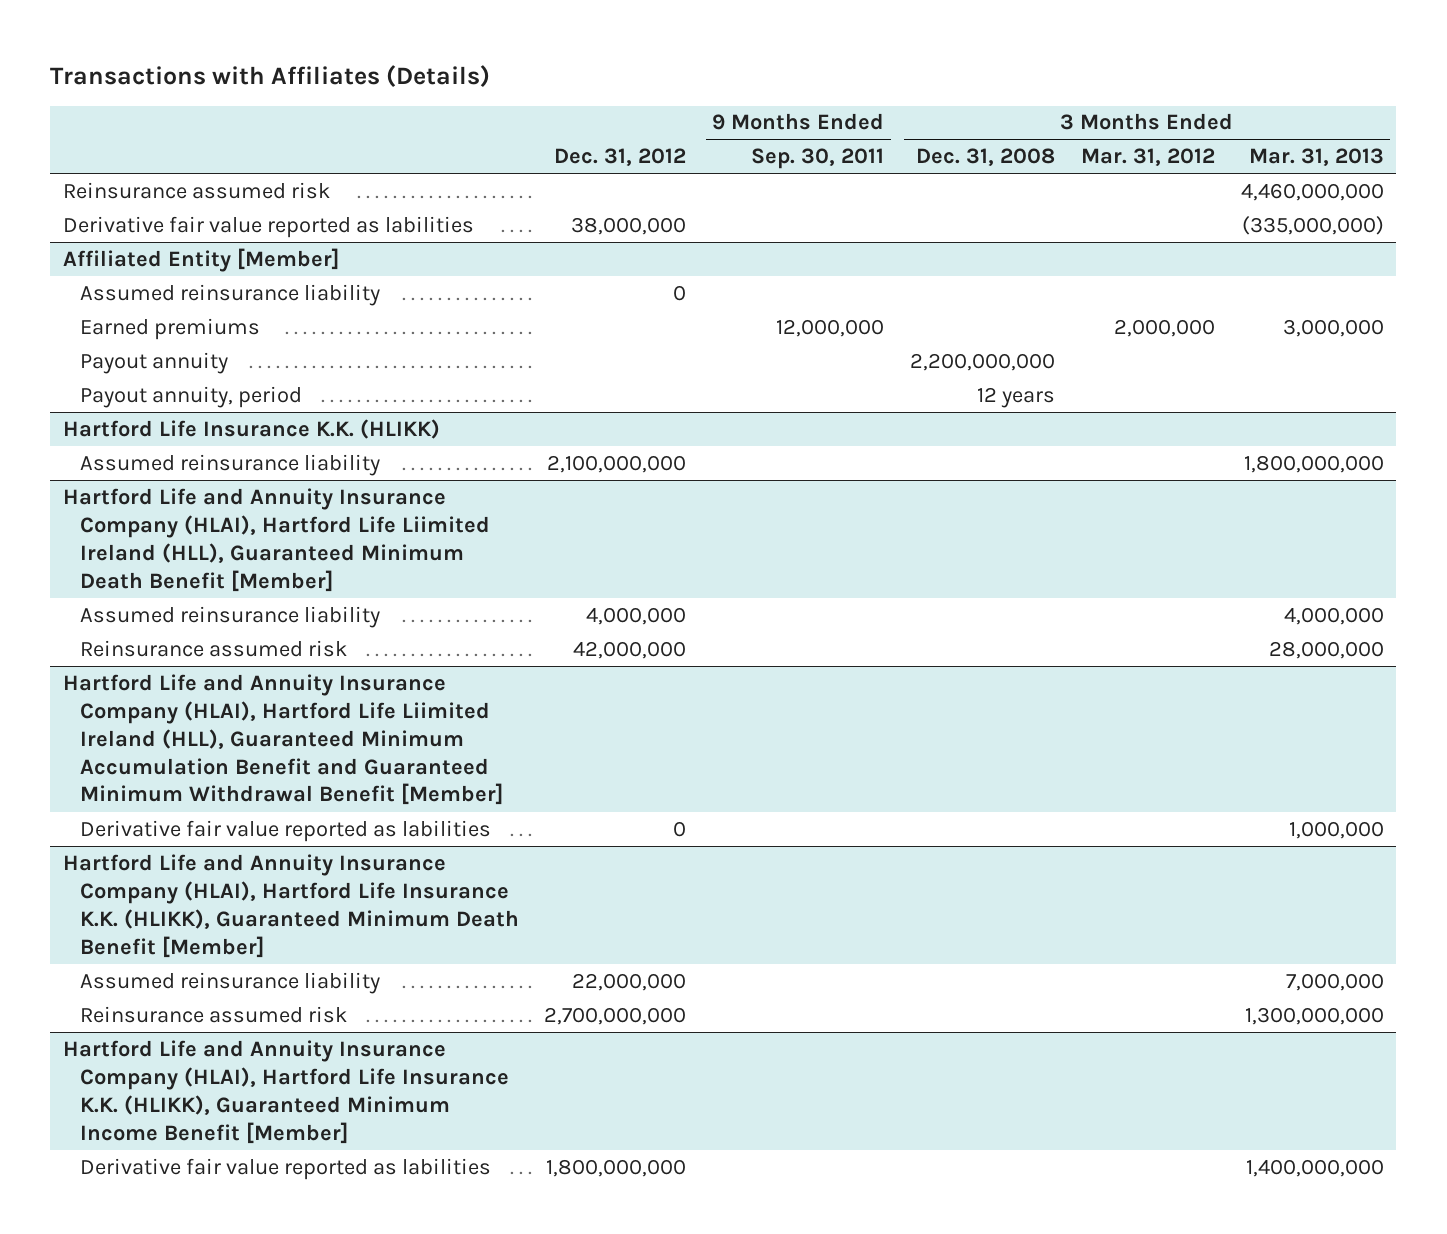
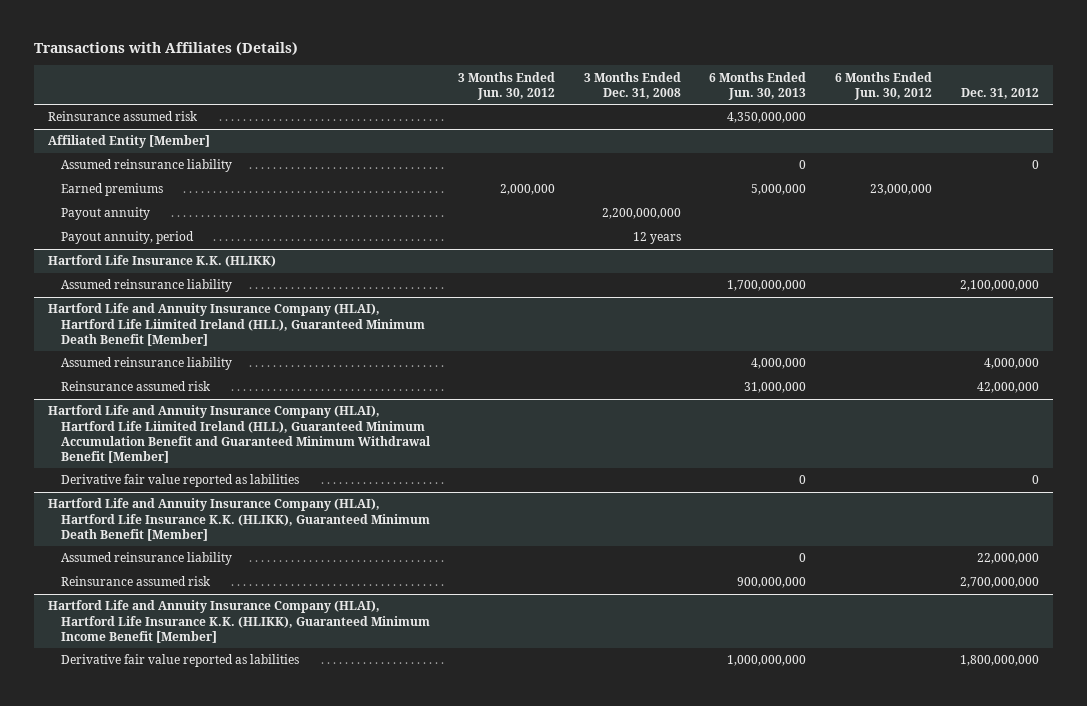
- | Dec. 31, 2012 | 9 Months Ended Sep. 30, 2011 | 3 Months Ended Dec. 31, 2008 | 3 Months Ended Mar. 31, 2012 | 3 Months Ended Mar. 31, 2013
+ | 3 Months Ended Jun. 30, 2012 | 3 Months Ended Dec. 31, 2008 | 6 Months Ended Jun. 30, 2013 | 6 Months Ended Jun. 30, 2012 | Dec. 31, 2012
- Derivative fair value reported as labilities | 38,000,000 | | | | (335,000,000)

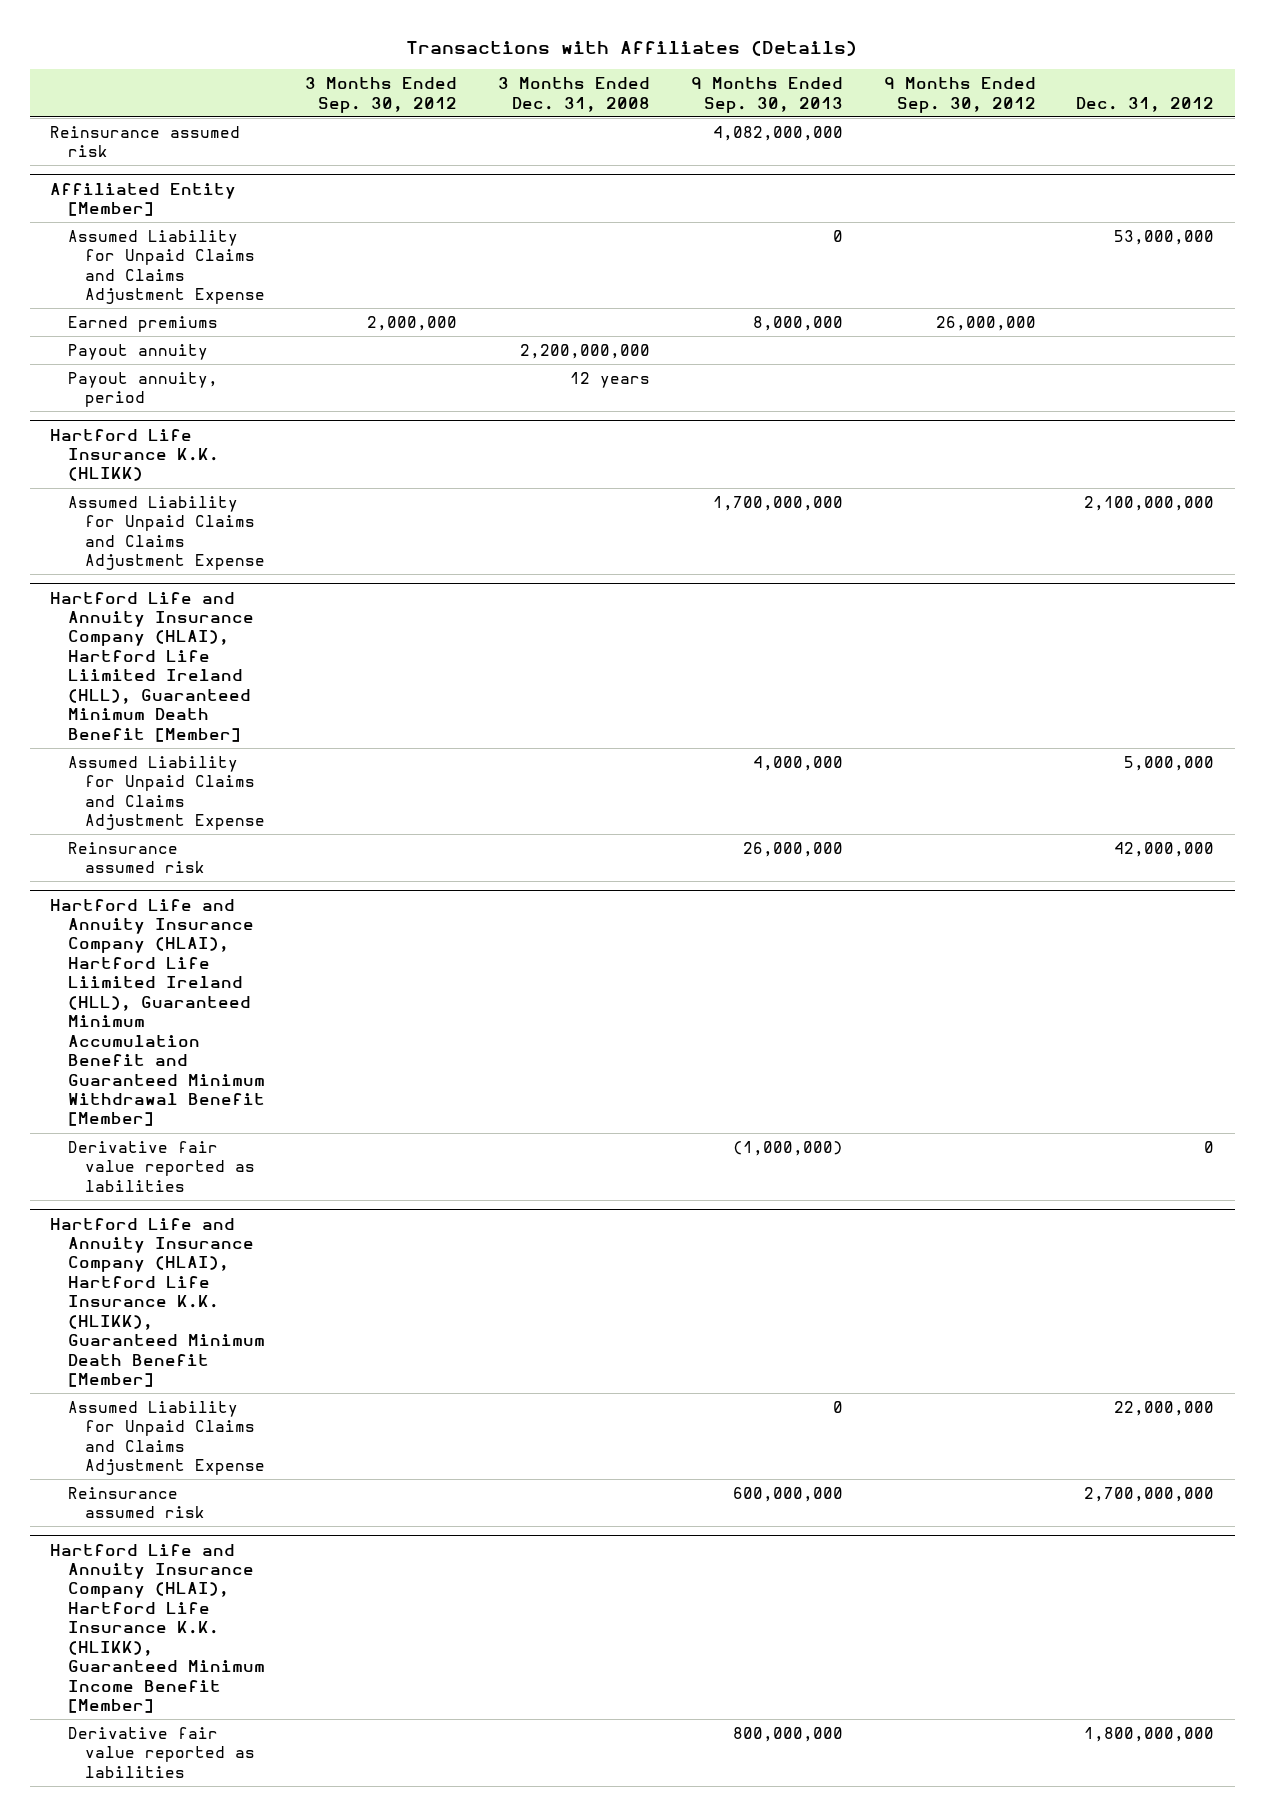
- | 3 Months Ended Jun. 30, 2012 | 3 Months Ended Dec. 31, 2008 | 6 Months Ended Jun. 30, 2013 | 6 Months Ended Jun. 30, 2012 | Dec. 31, 2012
+ | 3 Months Ended Sep. 30, 2012 | 3 Months Ended Dec. 31, 2008 | 9 Months Ended Sep. 30, 2013 | 9 Months Ended Sep. 30, 2012 | Dec. 31, 2012
@ Affiliated Entity [Member]
- Assumed reinsurance liability | | | 0 | | 0
+ Assumed Liability for Unpaid Claims and Claims Adjustment Expense | | | 0 | | 53,000,000
@ Hartford Life Insurance K.K. (HLIKK)
- Assumed reinsurance liability | | | 1,700,000,000 | | 2,100,000,000
+ Assumed Liability for Unpaid Claims and Claims Adjustment Expense | | | 1,700,000,000 | | 2,100,000,000
@ Hartford Life and Annuity Insurance Company (HLAI), Hartford Life Liimited Ireland (HLL), Guaranteed Minimum Death Benefit [Member]
- Assumed reinsurance liability | | | 4,000,000 | | 4,000,000
+ Assumed Liability for Unpaid Claims and Claims Adjustment Expense | | | 4,000,000 | | 5,000,000
@ Hartford Life and Annuity Insurance Company (HLAI), Hartford Life Insurance K.K. (HLIKK), Guaranteed Minimum Death Benefit [Member]
- Assumed reinsurance liability | | | 0 | | 22,000,000
+ Assumed Liability for Unpaid Claims and Claims Adjustment Expense | | | 0 | | 22,000,000

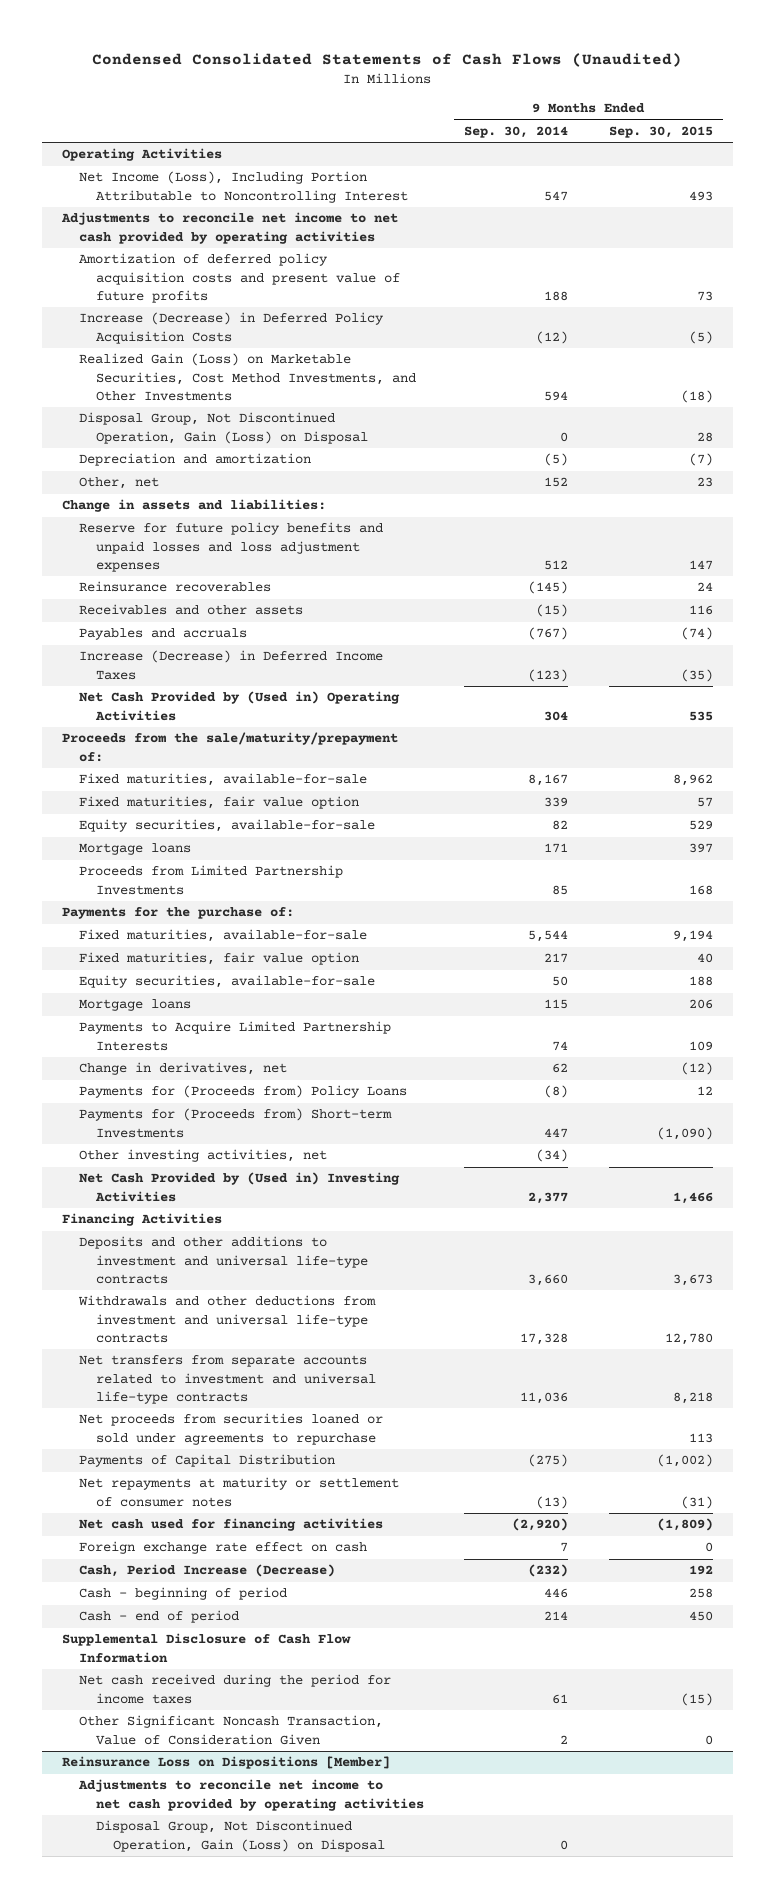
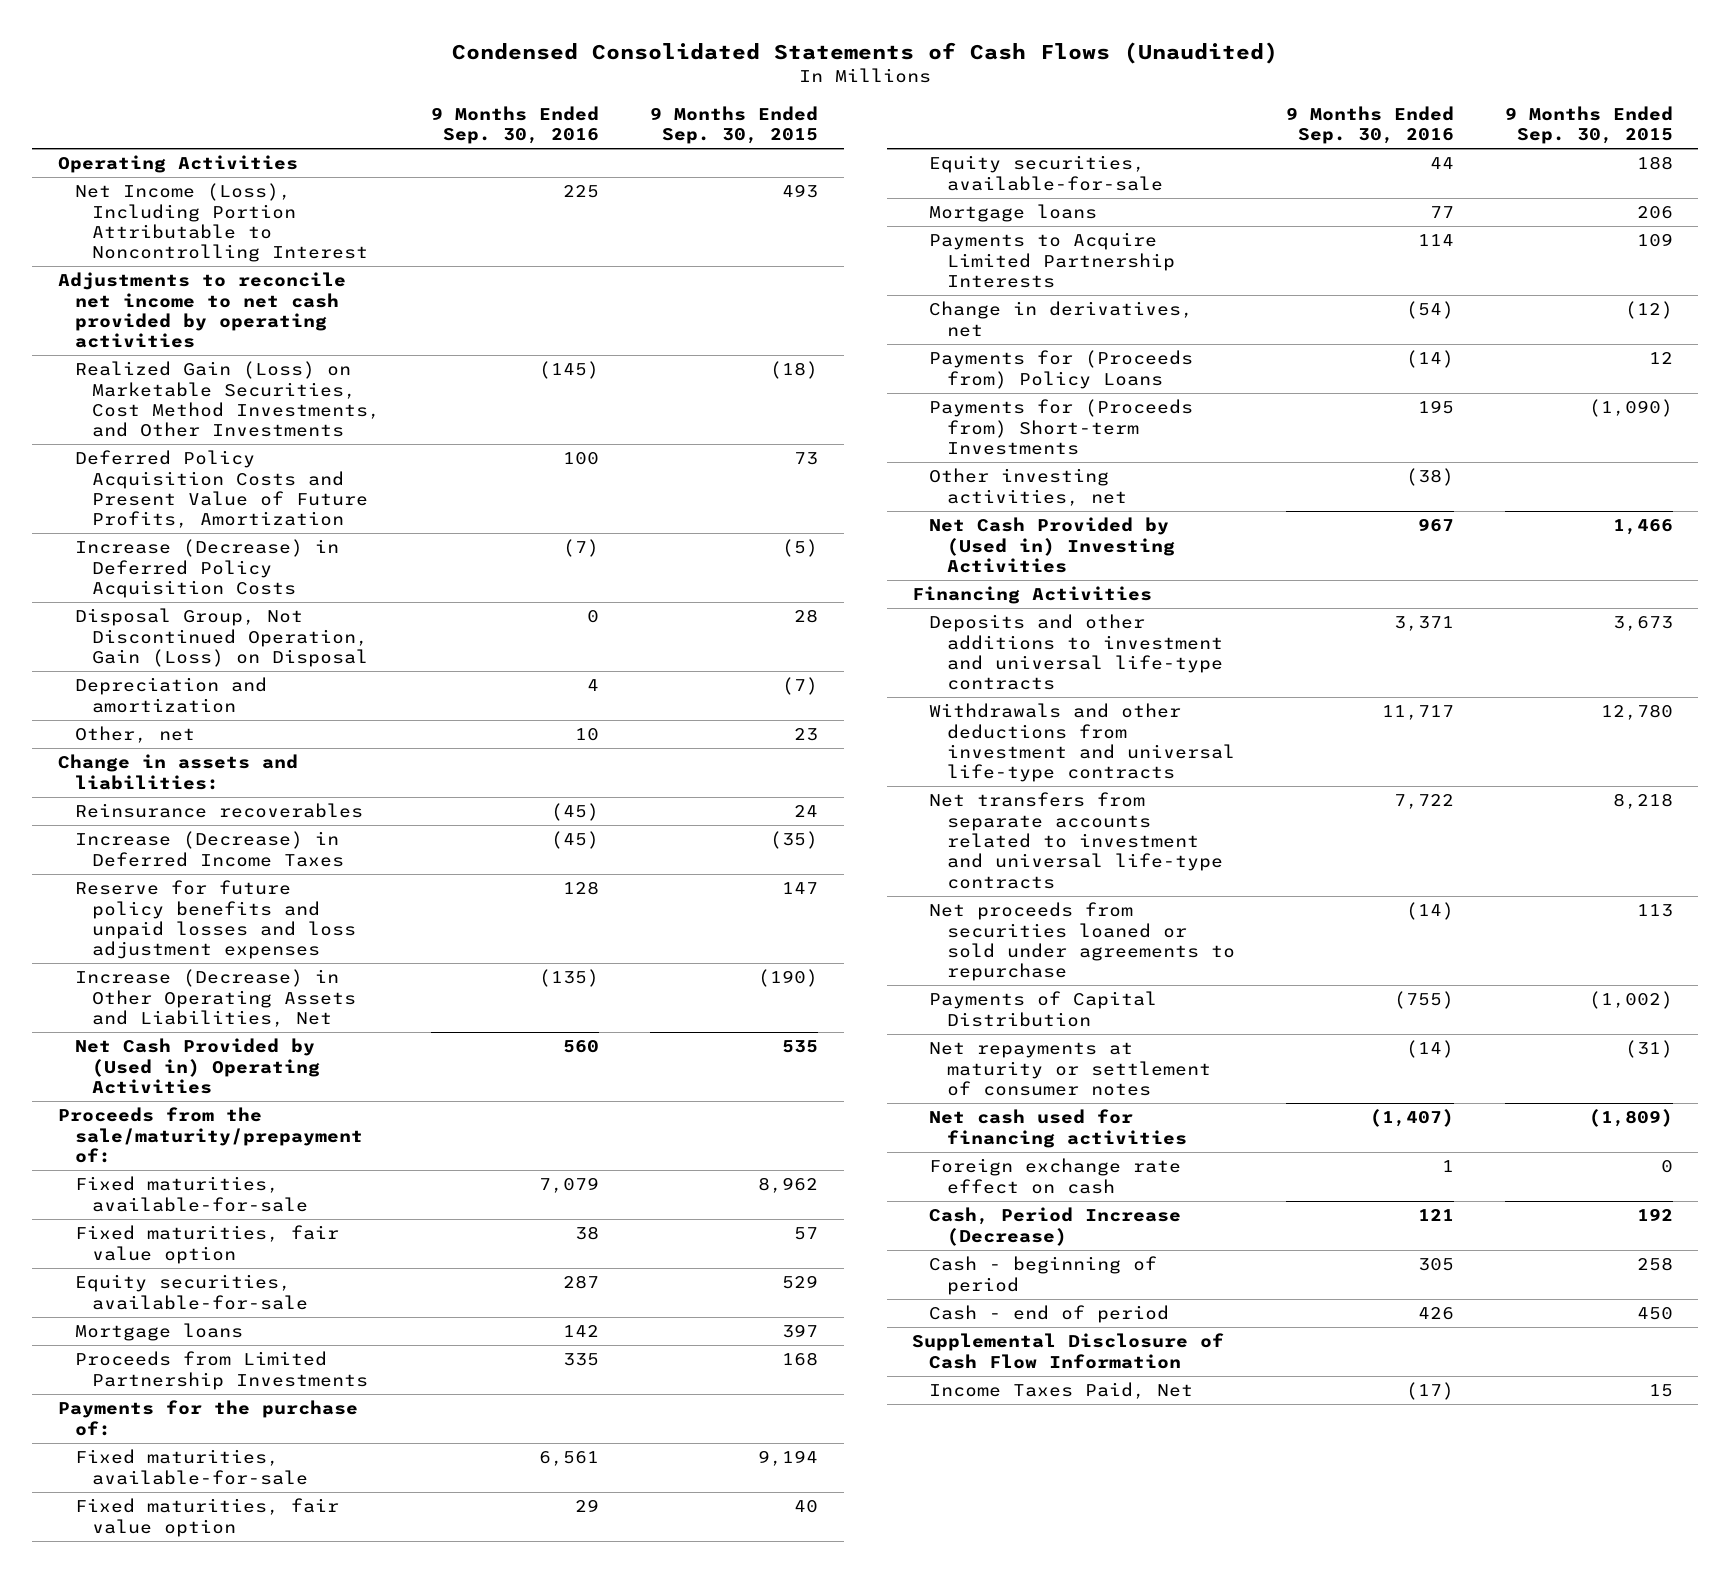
- | 9 Months Ended Sep. 30, 2014 | 9 Months Ended Sep. 30, 2015
+ | 9 Months Ended Sep. 30, 2016 | 9 Months Ended Sep. 30, 2015
- Amortization of deferred policy acquisition costs and present value of future profits | 188 | 73
+ Deferred Policy Acquisition Costs and Present Value of Future Profits, Amortization | 100 | 73
moved down: Increase (Decrease) in Deferred Policy Acquisition Costs | (7) | (5)
- Receivables and other assets | (15) | 116
- Payables and accruals | (767) | (74)
moved down: Reserve for future policy benefits and unpaid losses and loss adjustment expenses | 128 | 147
+ Increase (Decrease) in Other Operating Assets and Liabilities, Net | (135) | (190)
- Net cash received during the period for income taxes | 61 | (15)
- Other Significant Noncash Transaction, Value of Consideration Given | 2 | 0
- Reinsurance Loss on Dispositions [Member]
- Adjustments to reconcile net income to net cash provided by operating activities
- Disposal Group, Not Discontinued Operation, Gain (Loss) on Disposal | 0 |
+ Income Taxes Paid, Net | (17) | 15

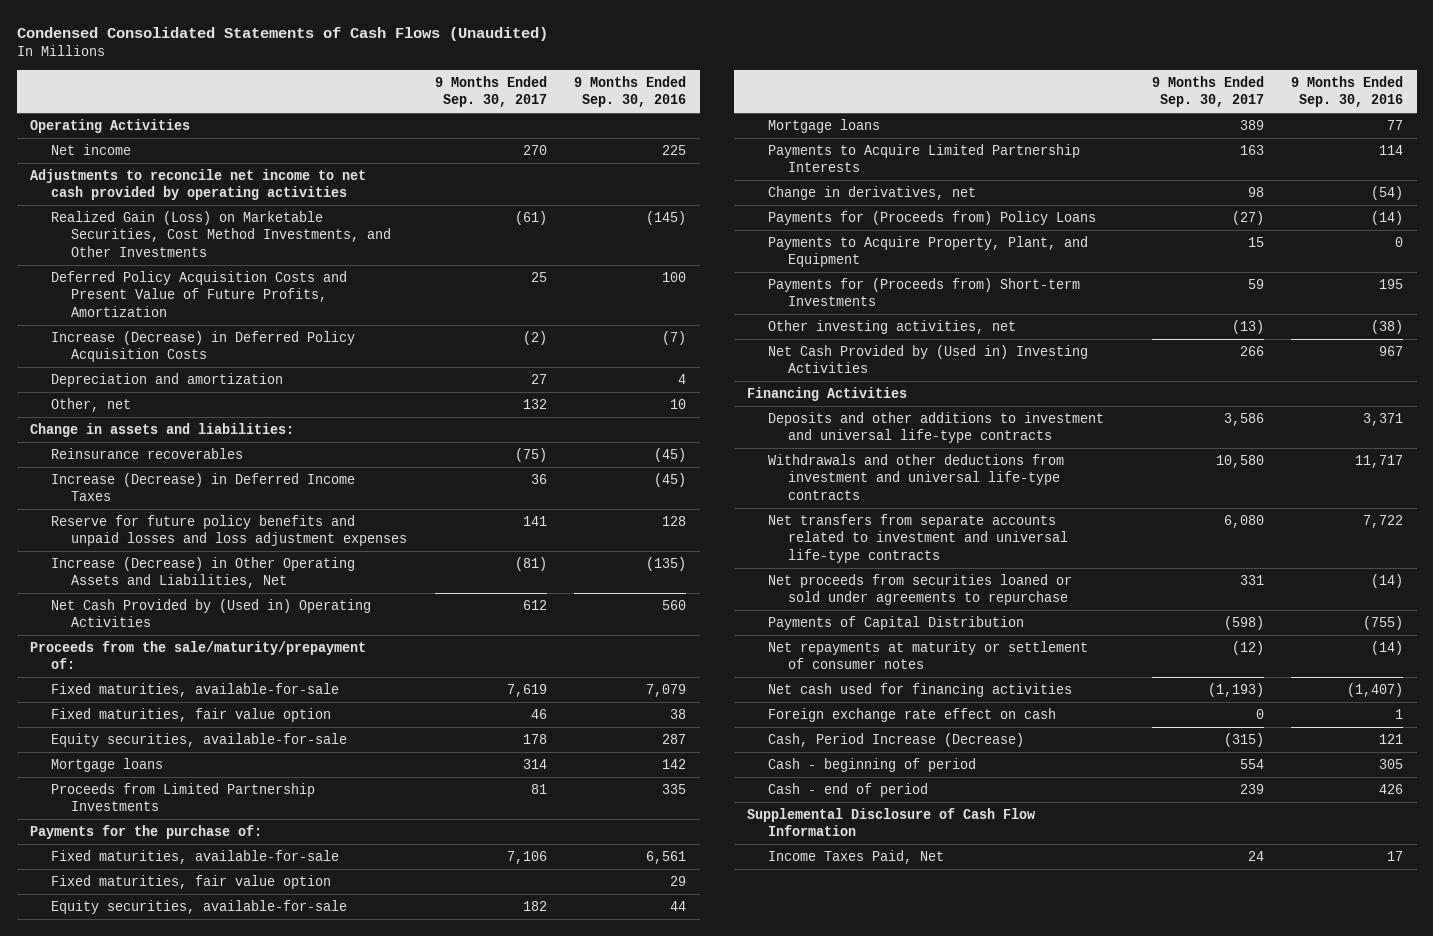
- | 9 Months Ended Sep. 30, 2016 | 9 Months Ended Sep. 30, 2015
+ | 9 Months Ended Sep. 30, 2017 | 9 Months Ended Sep. 30, 2016
- Net Income (Loss), Including Portion Attributable to Noncontrolling Interest | 225 | 493
+ Net income | 270 | 225
- Disposal Group, Not Discontinued Operation, Gain (Loss) on Disposal | 0 | 28
+ Payments to Acquire Property, Plant, and Equipment | 15 | 0
- Income Taxes Paid, Net | (17) | 15
+ Income Taxes Paid, Net | 24 | 17

